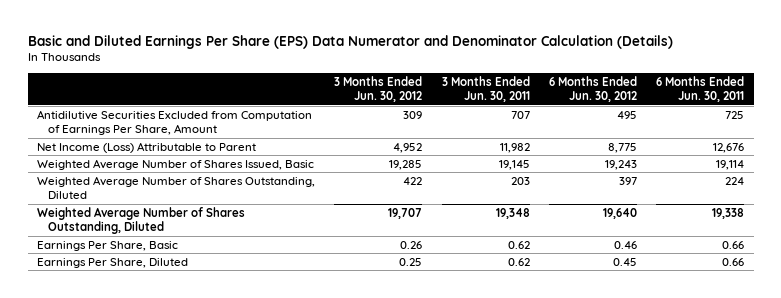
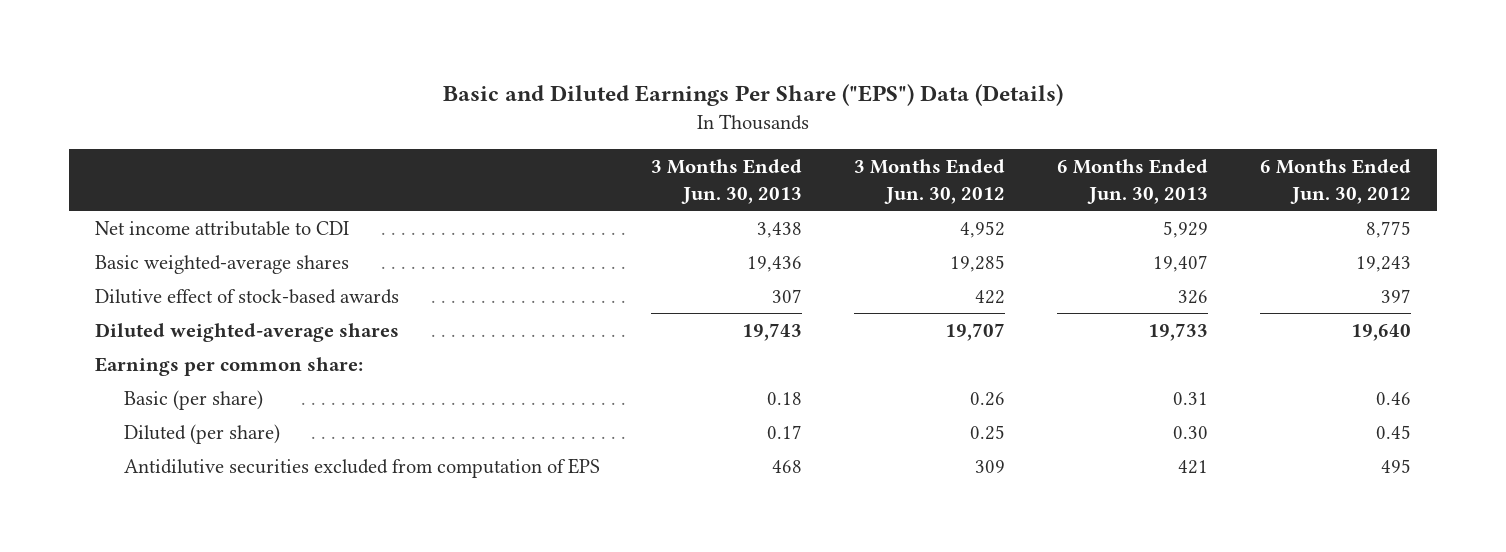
- Basic and Diluted Earnings Per Share (EPS) Data Numerator and Denominator Calculation (Details)
+ Basic and Diluted Earnings Per Share ("EPS") Data (Details)
- | 3 Months Ended Jun. 30, 2012 | 3 Months Ended Jun. 30, 2011 | 6 Months Ended Jun. 30, 2012 | 6 Months Ended Jun. 30, 2011
+ | 3 Months Ended Jun. 30, 2013 | 3 Months Ended Jun. 30, 2012 | 6 Months Ended Jun. 30, 2013 | 6 Months Ended Jun. 30, 2012
- Antidilutive Securities Excluded from Computation of Earnings Per Share, Amount | 309 | 707 | 495 | 725
- Net Income (Loss) Attributable to Parent | 4,952 | 11,982 | 8,775 | 12,676
- Weighted Average Number of Shares Issued, Basic | 19,285 | 19,145 | 19,243 | 19,114
- Weighted Average Number of Shares Outstanding, Diluted | 422 | 203 | 397 | 224
- Weighted Average Number of Shares Outstanding, Diluted | 19,707 | 19,348 | 19,640 | 19,338
- Earnings Per Share, Basic | 0.26 | 0.62 | 0.46 | 0.66
- Earnings Per Share, Diluted | 0.25 | 0.62 | 0.45 | 0.66
+ Net income attributable to CDI | 3,438 | 4,952 | 5,929 | 8,775
+ Basic weighted-average shares | 19,436 | 19,285 | 19,407 | 19,243
+ Dilutive effect of stock-based awards | 307 | 422 | 326 | 397
+ Diluted weighted-average shares | 19,743 | 19,707 | 19,733 | 19,640
+ Earnings per common share:
+ Basic (per share) | 0.18 | 0.26 | 0.31 | 0.46
+ Diluted (per share) | 0.17 | 0.25 | 0.30 | 0.45
+ Antidilutive securities excluded from computation of EPS | 468 | 309 | 421 | 495

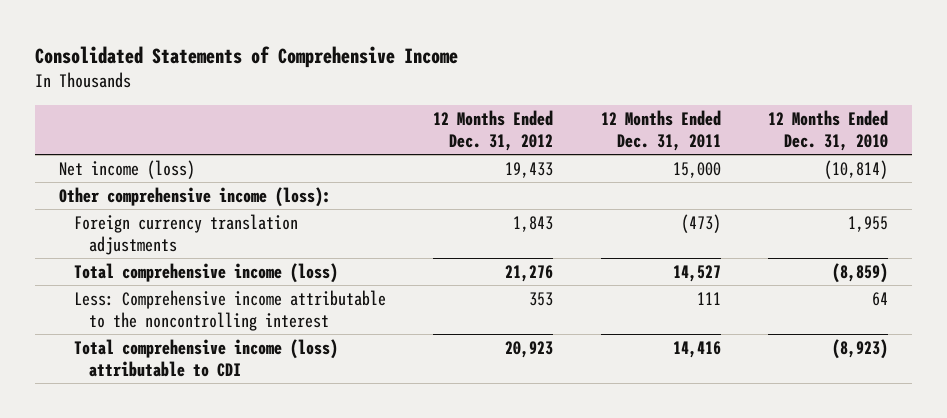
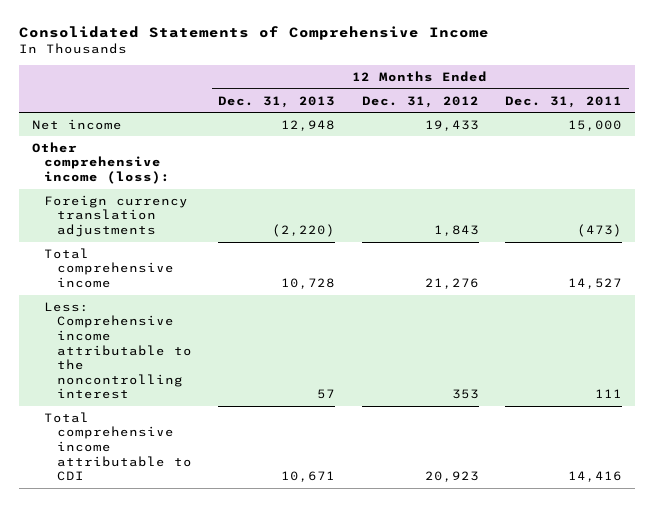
- | 12 Months Ended Dec. 31, 2012 | 12 Months Ended Dec. 31, 2011 | 12 Months Ended Dec. 31, 2010
+ | 12 Months Ended Dec. 31, 2013 | 12 Months Ended Dec. 31, 2012 | 12 Months Ended Dec. 31, 2011
- Net income (loss) | 19,433 | 15,000 | (10,814)
+ Net income | 12,948 | 19,433 | 15,000
- Total comprehensive income (loss) | 21,276 | 14,527 | (8,859)
+ Total comprehensive income | 10,728 | 21,276 | 14,527
- Total comprehensive income (loss) attributable to CDI | 20,923 | 14,416 | (8,923)
+ Total comprehensive income attributable to CDI | 10,671 | 20,923 | 14,416

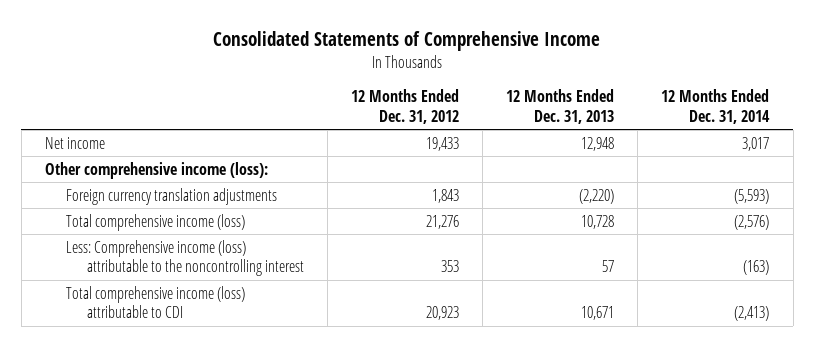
- | 12 Months Ended Dec. 31, 2013 | 12 Months Ended Dec. 31, 2012 | 12 Months Ended Dec. 31, 2011
+ | 12 Months Ended Dec. 31, 2012 | 12 Months Ended Dec. 31, 2013 | 12 Months Ended Dec. 31, 2014
- Total comprehensive income | 10,728 | 21,276 | 14,527
- Less: Comprehensive income attributable to the noncontrolling interest | 57 | 353 | 111
- Total comprehensive income attributable to CDI | 10,671 | 20,923 | 14,416
+ Total comprehensive income (loss) | 21,276 | 10,728 | (2,576)
+ Less: Comprehensive income (loss) attributable to the noncontrolling interest | 353 | 57 | (163)
+ Total comprehensive income (loss) attributable to CDI | 20,923 | 10,671 | (2,413)

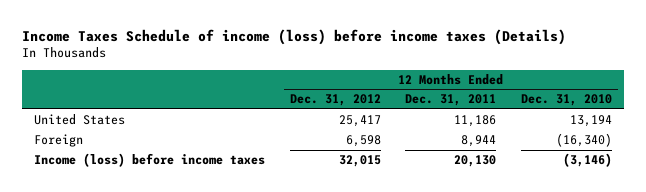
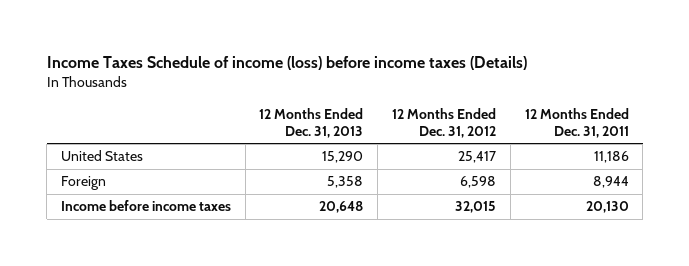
- | 12 Months Ended Dec. 31, 2012 | 12 Months Ended Dec. 31, 2011 | 12 Months Ended Dec. 31, 2010
+ | 12 Months Ended Dec. 31, 2013 | 12 Months Ended Dec. 31, 2012 | 12 Months Ended Dec. 31, 2011
- Income (loss) before income taxes | 32,015 | 20,130 | (3,146)
+ Income before income taxes | 20,648 | 32,015 | 20,130

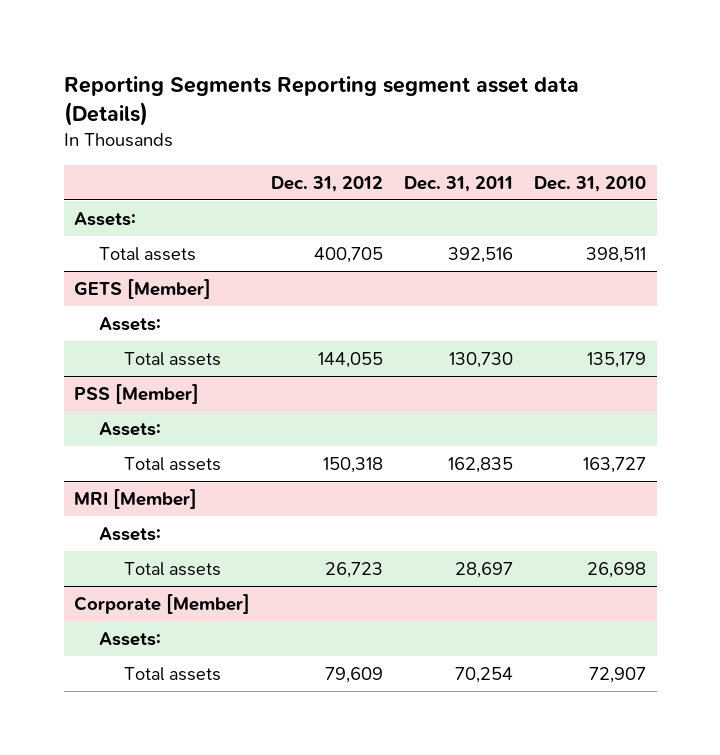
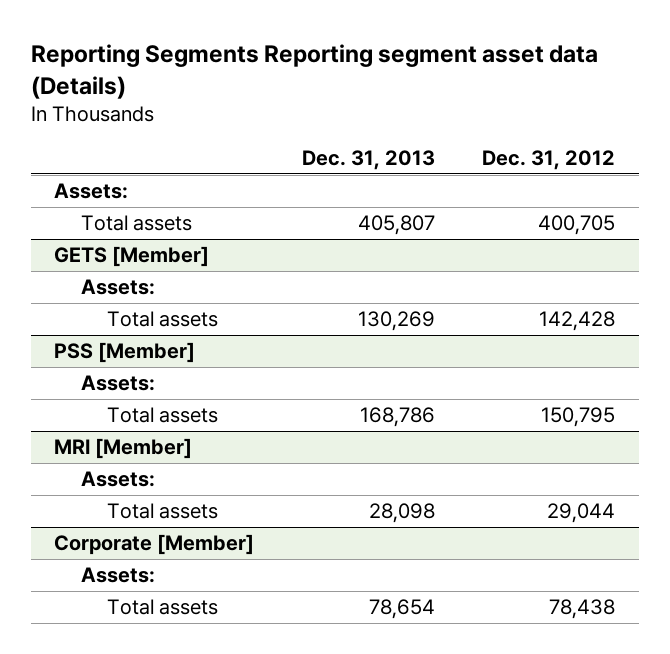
- | Dec. 31, 2012 | Dec. 31, 2011 | Dec. 31, 2010
+ | Dec. 31, 2013 | Dec. 31, 2012
@ GETS [Member]
- Total assets | 144,055 | 130,730 | 135,179
+ Total assets | 130,269 | 142,428
@ PSS [Member]
- Total assets | 150,318 | 162,835 | 163,727
+ Total assets | 168,786 | 150,795
@ MRI [Member]
- Total assets | 26,723 | 28,697 | 26,698
+ Total assets | 28,098 | 29,044
@ Corporate [Member]
- Total assets | 79,609 | 70,254 | 72,907
+ Total assets | 78,654 | 78,438

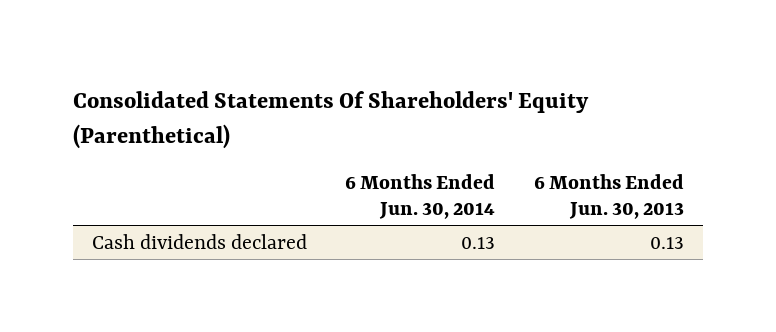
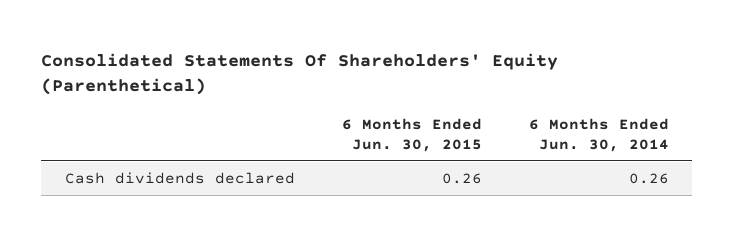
- | 6 Months Ended Jun. 30, 2014 | 6 Months Ended Jun. 30, 2013
+ | 6 Months Ended Jun. 30, 2015 | 6 Months Ended Jun. 30, 2014
- Cash dividends declared | 0.13 | 0.13
+ Cash dividends declared | 0.26 | 0.26

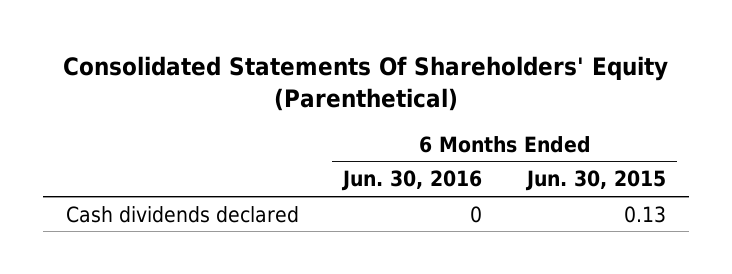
- | 6 Months Ended Jun. 30, 2015 | 6 Months Ended Jun. 30, 2014
+ | 6 Months Ended Jun. 30, 2016 | 6 Months Ended Jun. 30, 2015
- Cash dividends declared | 0.26 | 0.26
+ Cash dividends declared | 0 | 0.13

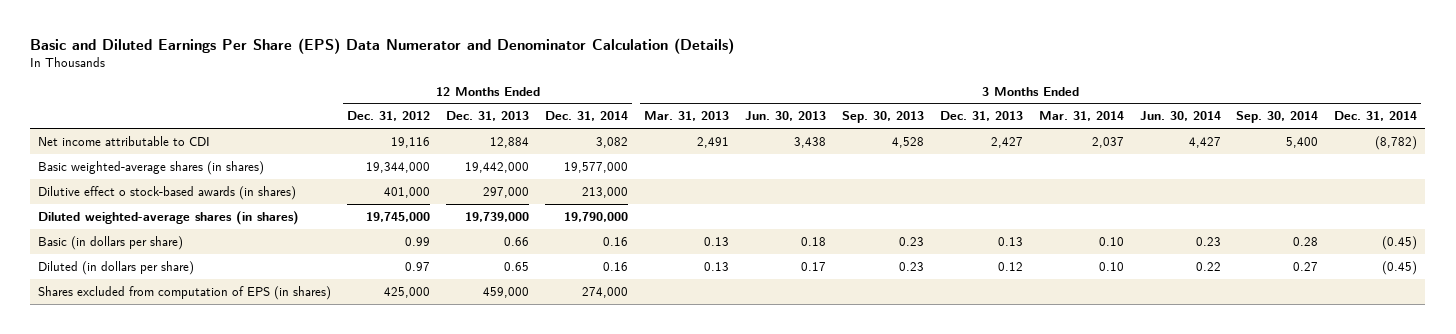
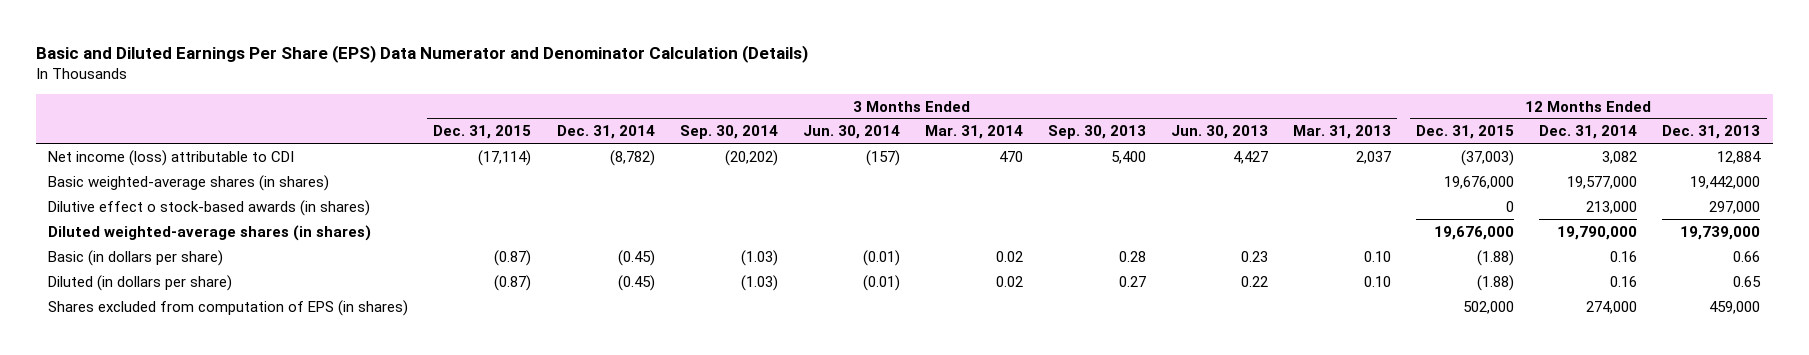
- | 12 Months Ended Dec. 31, 2012 | 12 Months Ended Dec. 31, 2013 | 12 Months Ended Dec. 31, 2014 | 3 Months Ended Mar. 31, 2013 | 3 Months Ended Jun. 30, 2013 | 3 Months Ended Sep. 30, 2013 | 3 Months Ended Dec. 31, 2013 | 3 Months Ended Mar. 31, 2014 | 3 Months Ended Jun. 30, 2014 | 3 Months Ended Sep. 30, 2014 | 3 Months Ended Dec. 31, 2014
+ | 3 Months Ended Dec. 31, 2015 | 3 Months Ended Dec. 31, 2014 | 3 Months Ended Sep. 30, 2014 | 3 Months Ended Jun. 30, 2014 | 3 Months Ended Mar. 31, 2014 | 3 Months Ended Sep. 30, 2013 | 3 Months Ended Jun. 30, 2013 | 3 Months Ended Mar. 31, 2013 | 12 Months Ended Dec. 31, 2015 | 12 Months Ended Dec. 31, 2014 | 12 Months Ended Dec. 31, 2013
- Net income attributable to CDI | 19,116 | 12,884 | 3,082 | 2,491 | 3,438 | 4,528 | 2,427 | 2,037 | 4,427 | 5,400 | (8,782)
+ Net income (loss) attributable to CDI | (17,114) | (8,782) | (20,202) | (157) | 470 | 5,400 | 4,427 | 2,037 | (37,003) | 3,082 | 12,884
- Basic (in dollars per share) | 0.99 | 0.66 | 0.16 | 0.13 | 0.18 | 0.23 | 0.13 | 0.10 | 0.23 | 0.28 | (0.45)
- Diluted (in dollars per share) | 0.97 | 0.65 | 0.16 | 0.13 | 0.17 | 0.23 | 0.12 | 0.10 | 0.22 | 0.27 | (0.45)
+ Basic (in dollars per share) | (0.87) | (0.45) | (1.03) | (0.01) | 0.02 | 0.28 | 0.23 | 0.10 | (1.88) | 0.16 | 0.66
+ Diluted (in dollars per share) | (0.87) | (0.45) | (1.03) | (0.01) | 0.02 | 0.27 | 0.22 | 0.10 | (1.88) | 0.16 | 0.65

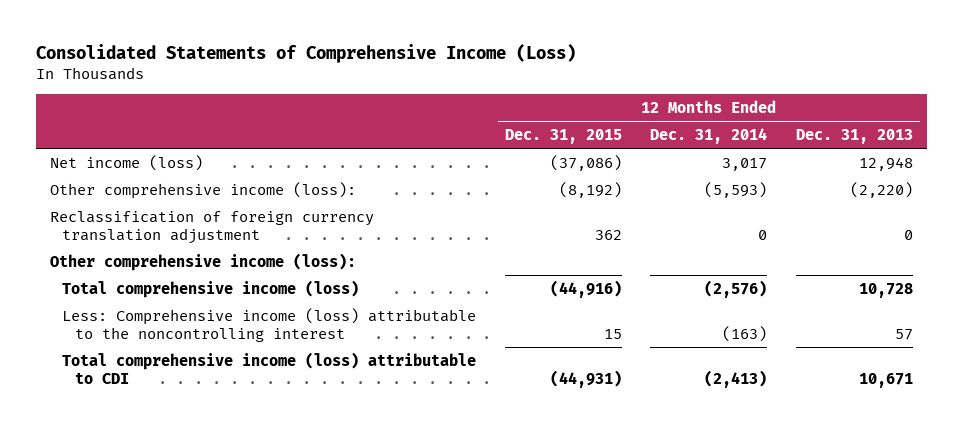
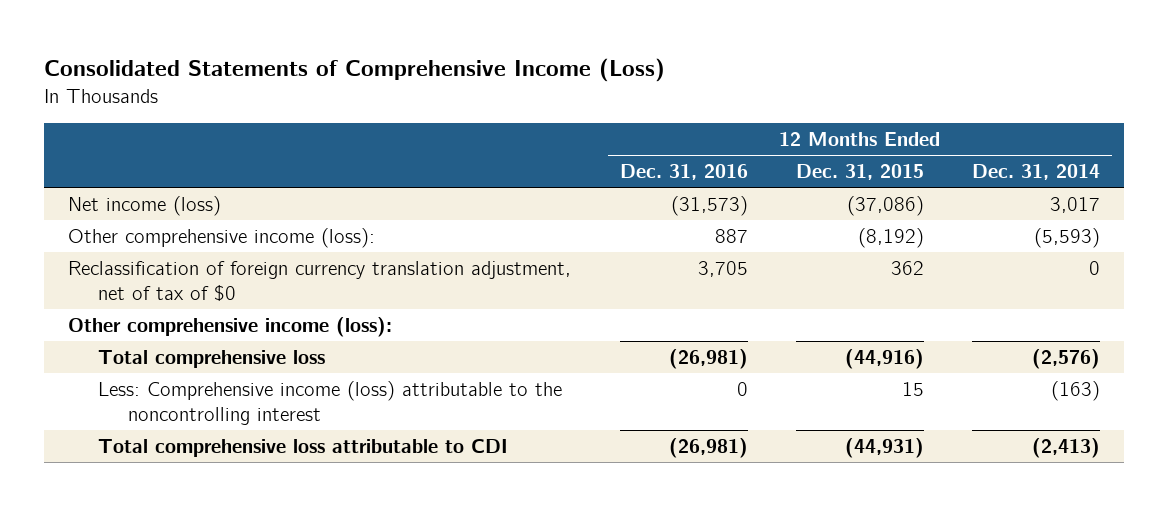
- | 12 Months Ended Dec. 31, 2015 | 12 Months Ended Dec. 31, 2014 | 12 Months Ended Dec. 31, 2013
+ | 12 Months Ended Dec. 31, 2016 | 12 Months Ended Dec. 31, 2015 | 12 Months Ended Dec. 31, 2014
- Reclassification of foreign currency translation adjustment | 362 | 0 | 0
+ Reclassification of foreign currency translation adjustment, net of tax of $0 | 3,705 | 362 | 0
- Total comprehensive income (loss) | (44,916) | (2,576) | 10,728
+ Total comprehensive loss | (26,981) | (44,916) | (2,576)
- Total comprehensive income (loss) attributable to CDI | (44,931) | (2,413) | 10,671
+ Total comprehensive loss attributable to CDI | (26,981) | (44,931) | (2,413)

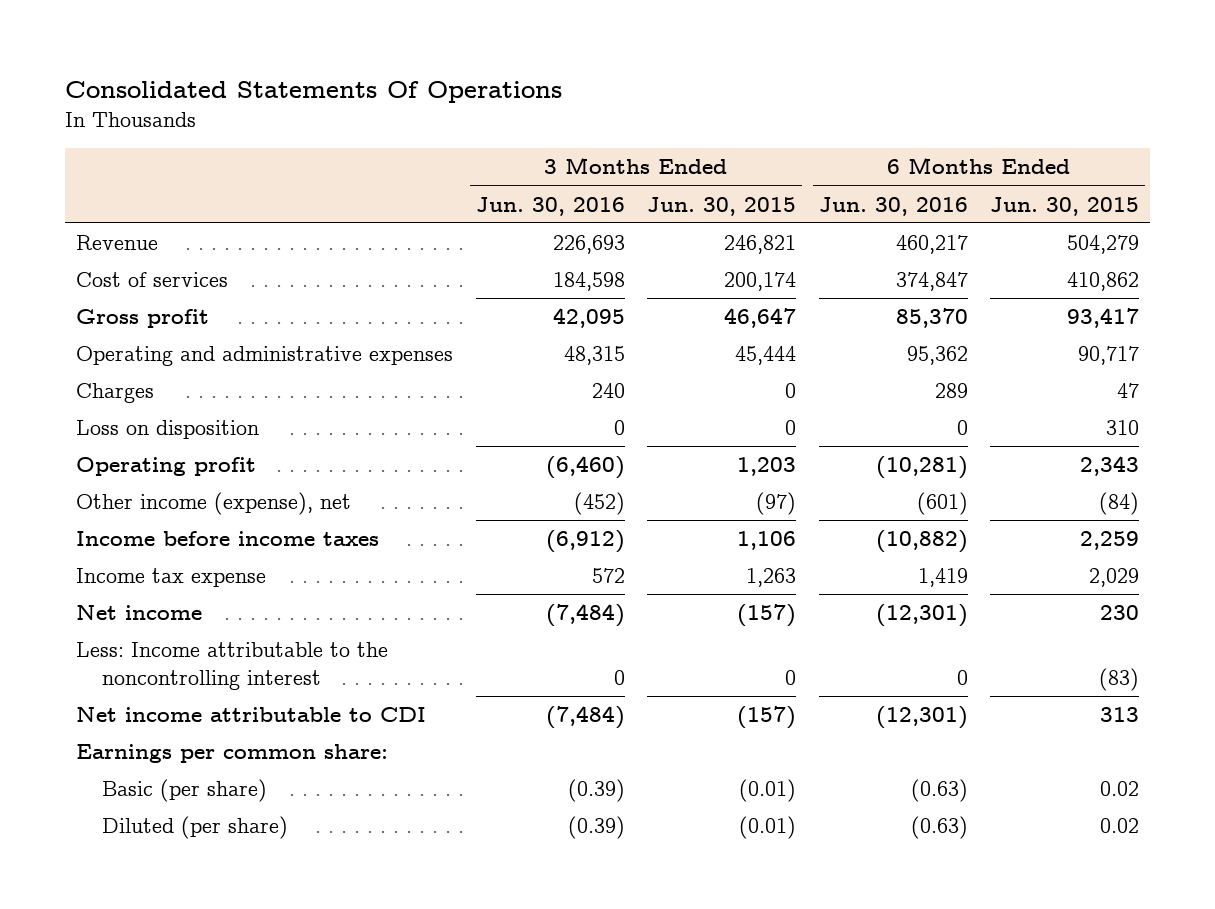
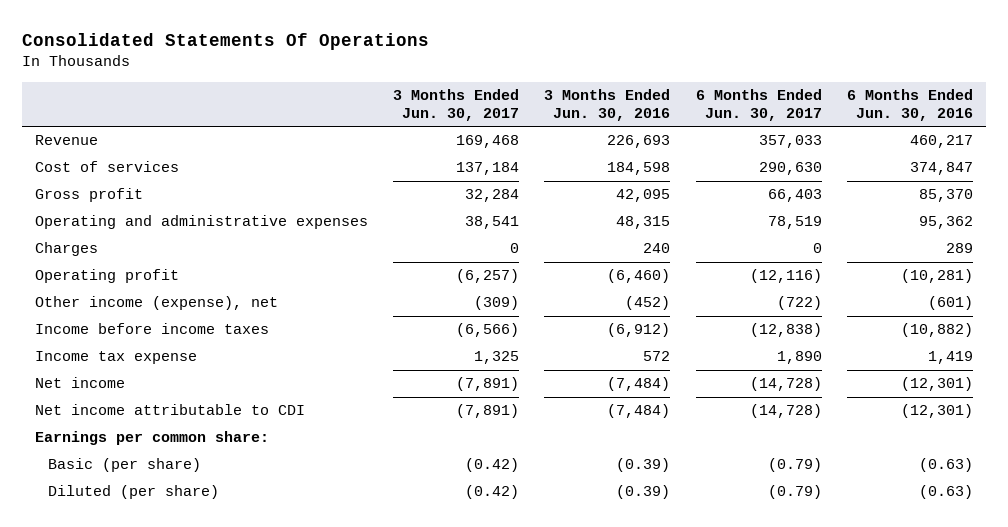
- | 3 Months Ended Jun. 30, 2016 | 3 Months Ended Jun. 30, 2015 | 6 Months Ended Jun. 30, 2016 | 6 Months Ended Jun. 30, 2015
+ | 3 Months Ended Jun. 30, 2017 | 3 Months Ended Jun. 30, 2016 | 6 Months Ended Jun. 30, 2017 | 6 Months Ended Jun. 30, 2016
- Loss on disposition | 0 | 0 | 0 | 310
- Less: Income attributable to the noncontrolling interest | 0 | 0 | 0 | (83)

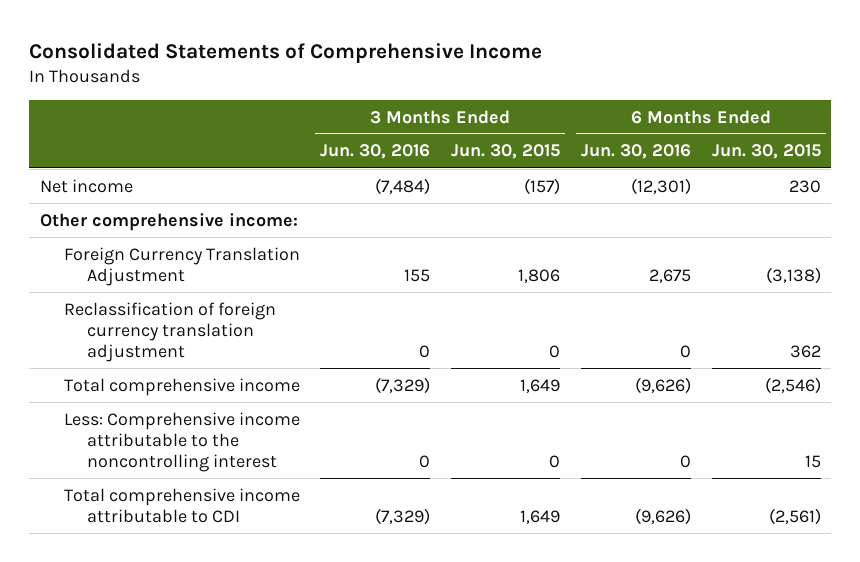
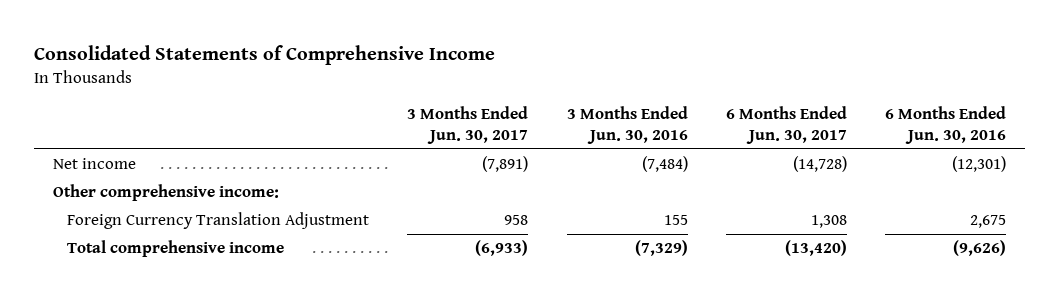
- | 3 Months Ended Jun. 30, 2016 | 3 Months Ended Jun. 30, 2015 | 6 Months Ended Jun. 30, 2016 | 6 Months Ended Jun. 30, 2015
+ | 3 Months Ended Jun. 30, 2017 | 3 Months Ended Jun. 30, 2016 | 6 Months Ended Jun. 30, 2017 | 6 Months Ended Jun. 30, 2016
- Reclassification of foreign currency translation adjustment | 0 | 0 | 0 | 362
- Less: Comprehensive income attributable to the noncontrolling interest | 0 | 0 | 0 | 15
- Total comprehensive income attributable to CDI | (7,329) | 1,649 | (9,626) | (2,561)

